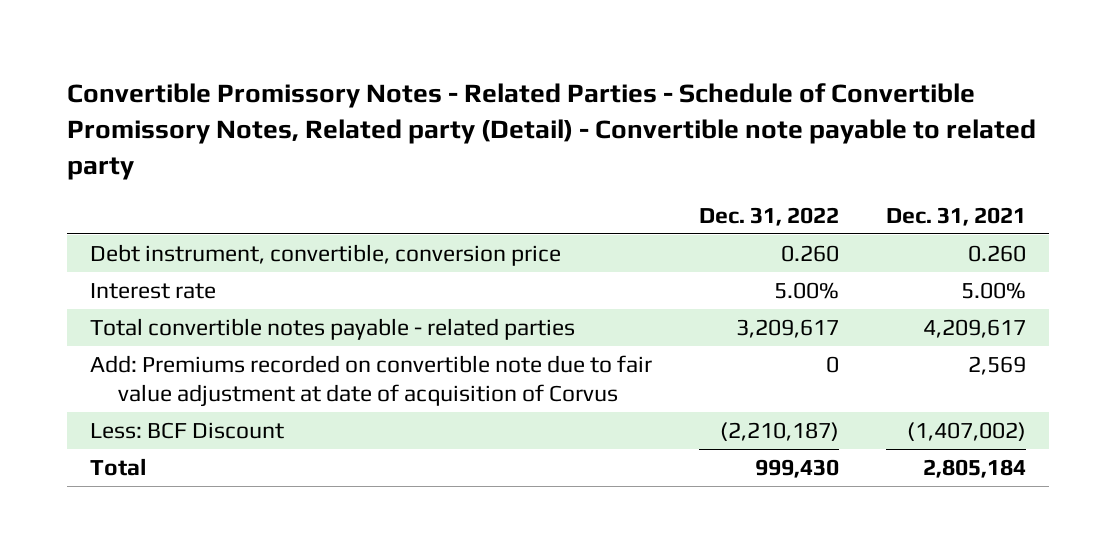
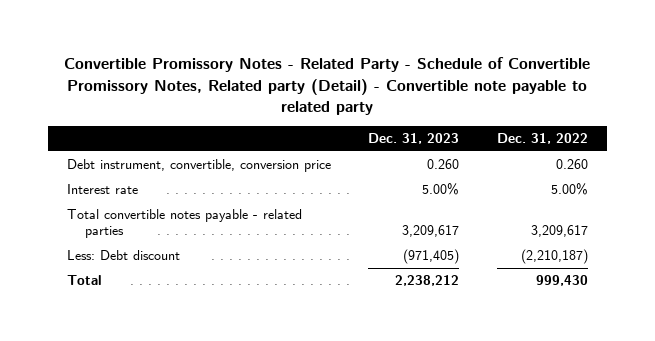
- Convertible Promissory Notes - Related Parties - Schedule of Convertible Promissory Notes, Related party (Detail) - Convertible note payable to related party
+ Convertible Promissory Notes - Related Party - Schedule of Convertible Promissory Notes, Related party (Detail) - Convertible note payable to related party
- | Dec. 31, 2022 | Dec. 31, 2021
+ | Dec. 31, 2023 | Dec. 31, 2022
- Add: Premiums recorded on convertible note due to fair value adjustment at date of acquisition of Corvus | 0 | 2,569
- Less: BCF Discount | (2,210,187) | (1,407,002)
+ Less: Debt discount | (971,405) | (2,210,187)

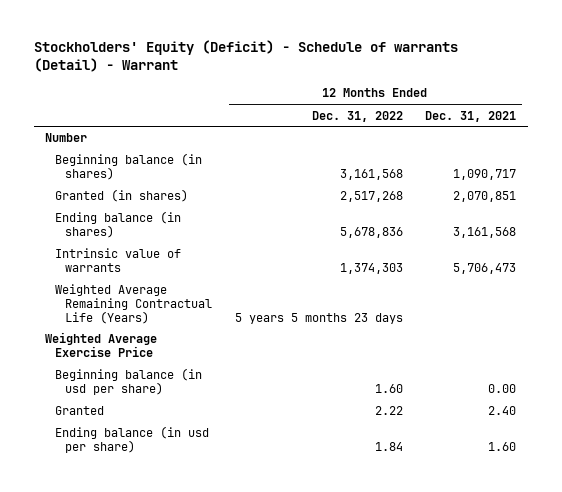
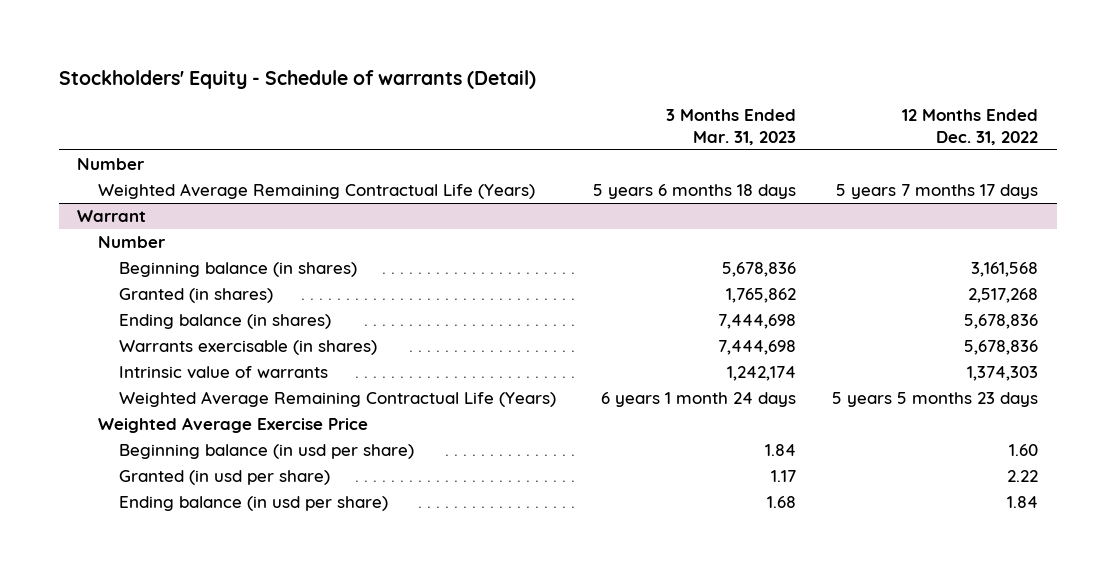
- Stockholders' Equity (Deficit) - Schedule of warrants (Detail) - Warrant
+ Stockholders' Equity - Schedule of warrants (Detail)
- | 12 Months Ended Dec. 31, 2022 | 12 Months Ended Dec. 31, 2021
+ | 3 Months Ended Mar. 31, 2023 | 12 Months Ended Dec. 31, 2022
+ Weighted Average Remaining Contractual Life (Years) | 5 years 6 months 18 days | 5 years 7 months 17 days
+ Warrant
+ Number
+ Warrants exercisable (in shares) | 7,444,698 | 5,678,836
- Granted | 2.22 | 2.40
+ Granted (in usd per share) | 1.17 | 2.22

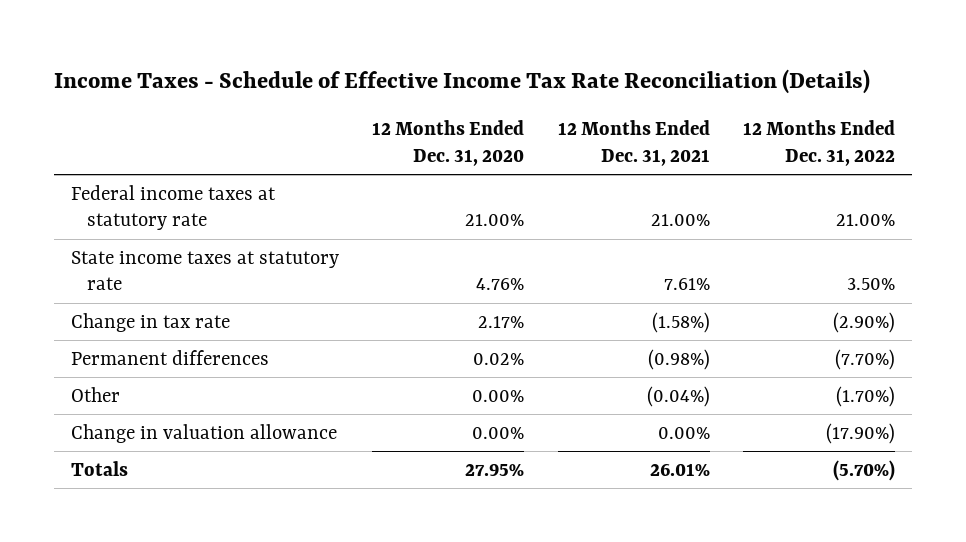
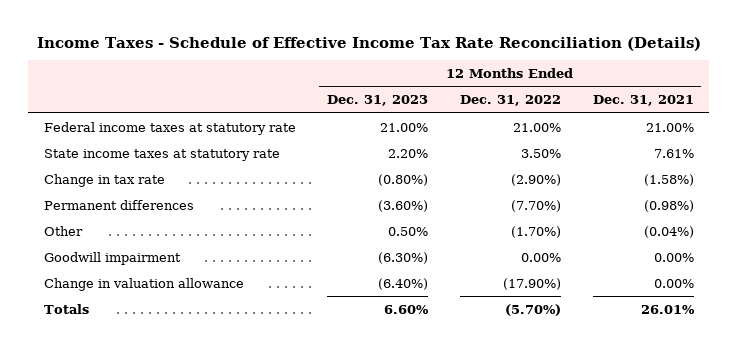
- | 12 Months Ended Dec. 31, 2020 | 12 Months Ended Dec. 31, 2021 | 12 Months Ended Dec. 31, 2022
+ | 12 Months Ended Dec. 31, 2023 | 12 Months Ended Dec. 31, 2022 | 12 Months Ended Dec. 31, 2021
+ Goodwill impairment | (6.30%) | 0.00% | 0.00%

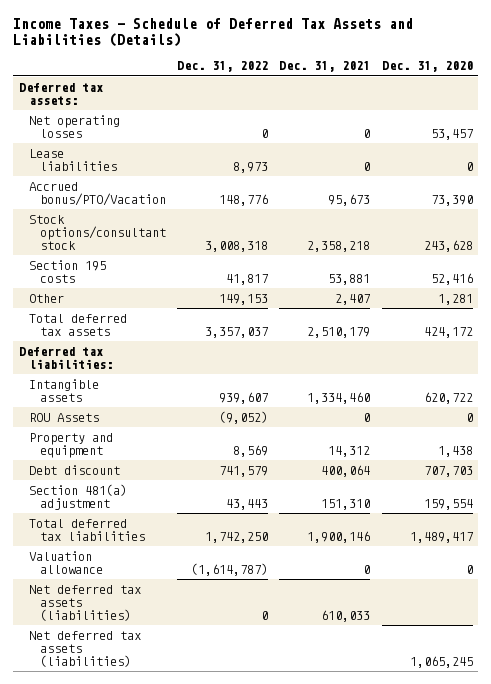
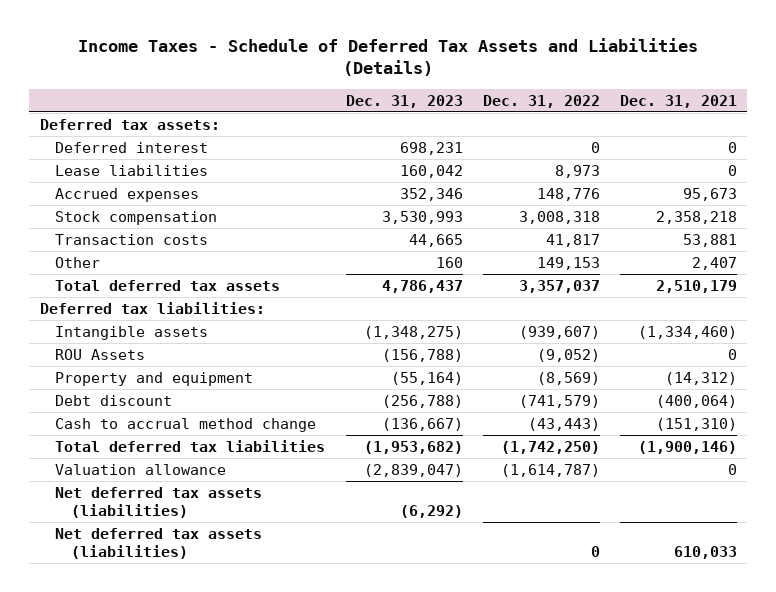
- | Dec. 31, 2022 | Dec. 31, 2021 | Dec. 31, 2020
+ | Dec. 31, 2023 | Dec. 31, 2022 | Dec. 31, 2021
- Net operating losses | 0 | 0 | 53,457
+ Deferred interest | 698,231 | 0 | 0
- Accrued bonus/PTO/Vacation | 148,776 | 95,673 | 73,390
- Stock options/consultant stock | 3,008,318 | 2,358,218 | 243,628
- Section 195 costs | 41,817 | 53,881 | 52,416
+ Accrued expenses | 352,346 | 148,776 | 95,673
+ Stock compensation | 3,530,993 | 3,008,318 | 2,358,218
+ Transaction costs | 44,665 | 41,817 | 53,881
- Intangible assets | 939,607 | 1,334,460 | 620,722
+ Intangible assets | (1,348,275) | (939,607) | (1,334,460)
- Property and equipment | 8,569 | 14,312 | 1,438
- Debt discount | 741,579 | 400,064 | 707,703
- Section 481(a) adjustment | 43,443 | 151,310 | 159,554
- Total deferred tax liabilities | 1,742,250 | 1,900,146 | 1,489,417
+ Property and equipment | (55,164) | (8,569) | (14,312)
+ Debt discount | (256,788) | (741,579) | (400,064)
+ Cash to accrual method change | (136,667) | (43,443) | (151,310)
+ Total deferred tax liabilities | (1,953,682) | (1,742,250) | (1,900,146)
moved down: Net deferred tax assets (liabilities) | | 0 | 610,033

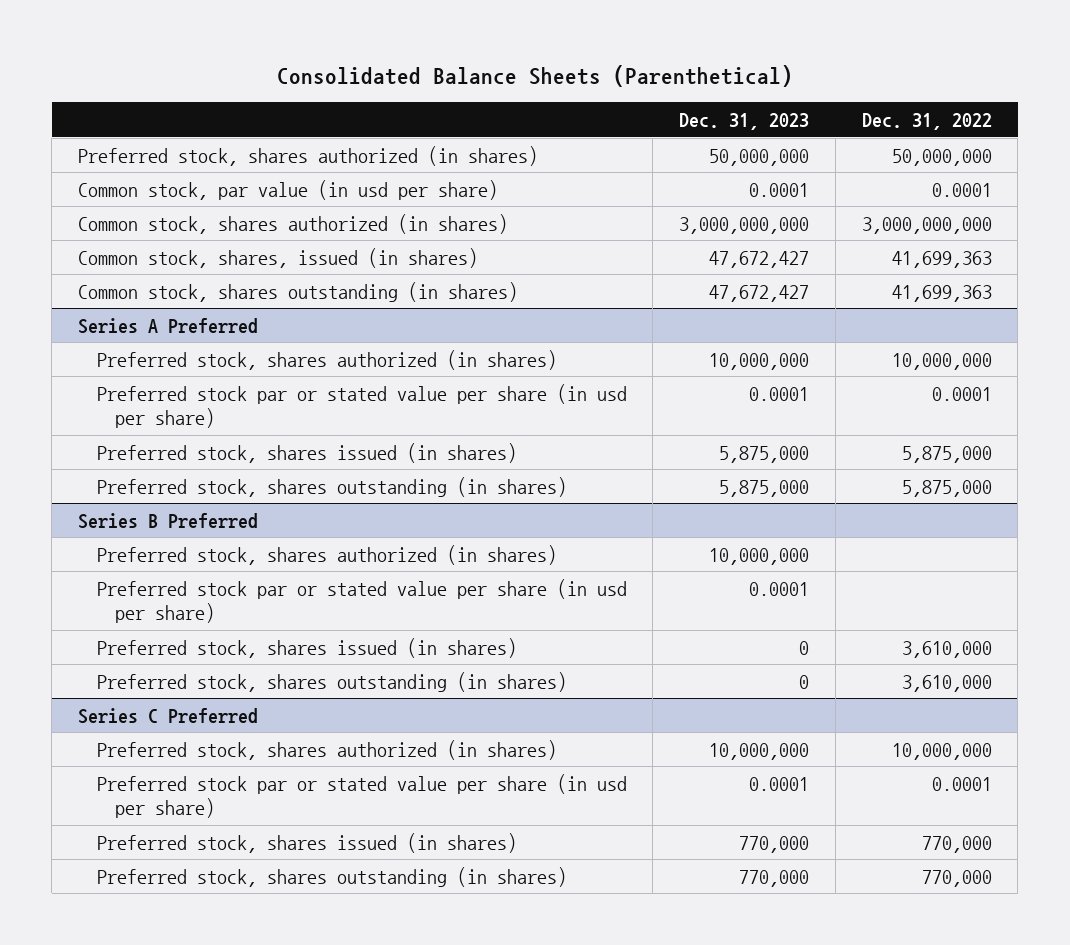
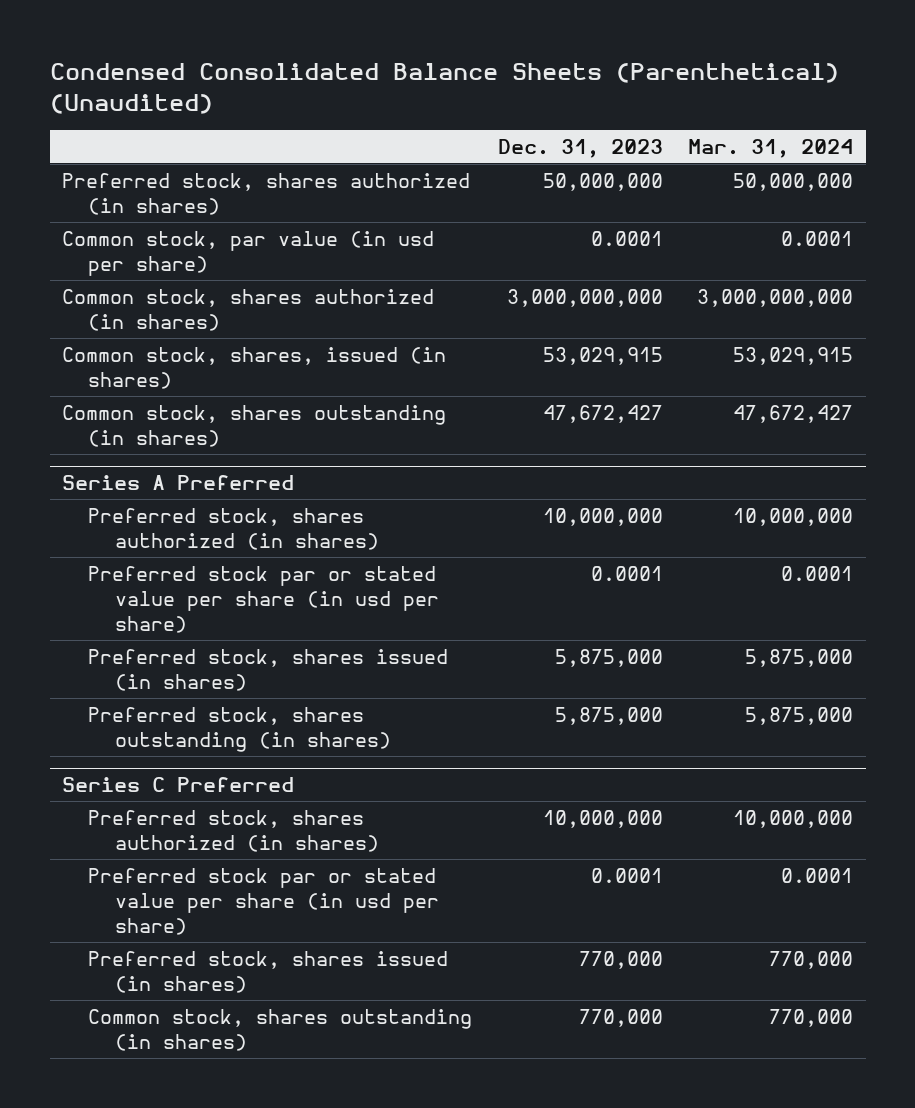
- Consolidated Balance Sheets (Parenthetical)
+ Condensed Consolidated Balance Sheets (Parenthetical) (Unaudited)
- | Dec. 31, 2023 | Dec. 31, 2022
+ | Dec. 31, 2023 | Mar. 31, 2024
- Common stock, shares, issued (in shares) | 47,672,427 | 41,699,363
+ Common stock, shares, issued (in shares) | 53,029,915 | 53,029,915
- Series B Preferred
- Preferred stock, shares authorized (in shares) | 10,000,000 |
- Preferred stock par or stated value per share (in usd per share) | 0.0001 |
- Preferred stock, shares issued (in shares) | 0 | 3,610,000
- Preferred stock, shares outstanding (in shares) | 0 | 3,610,000
@ Series C Preferred
- Preferred stock, shares outstanding (in shares) | 770,000 | 770,000
+ Common stock, shares outstanding (in shares) | 770,000 | 770,000

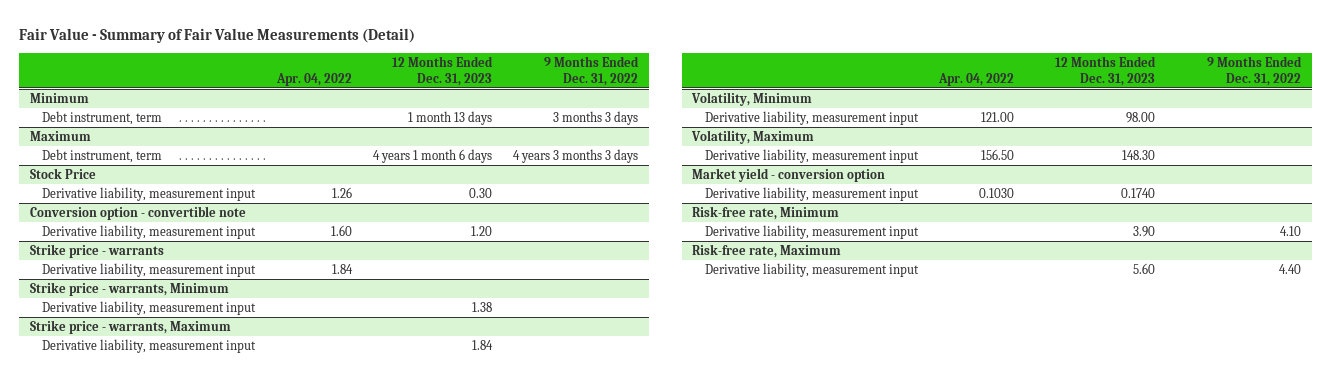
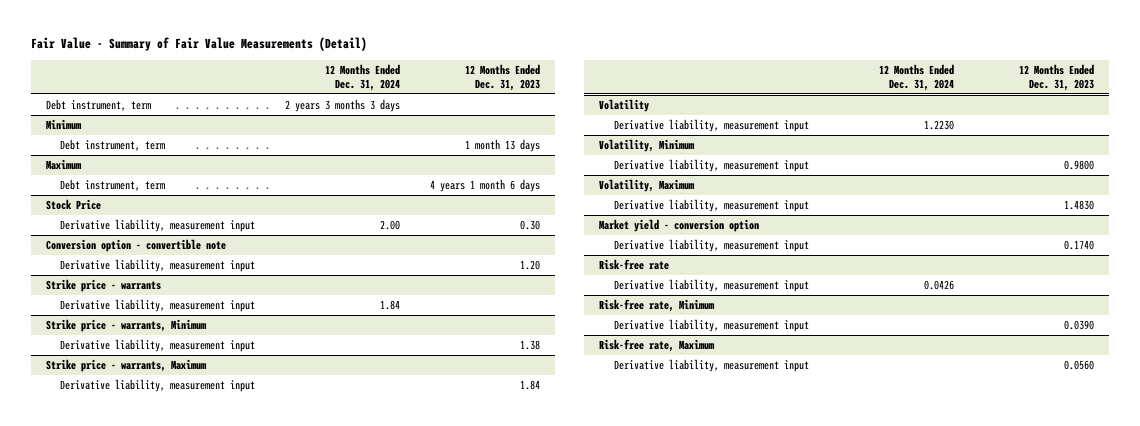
- | Apr. 04, 2022 | 12 Months Ended Dec. 31, 2023 | 9 Months Ended Dec. 31, 2022
+ | 12 Months Ended Dec. 31, 2024 | 12 Months Ended Dec. 31, 2023
+ Debt instrument, term | 2 years 3 months 3 days |
+ Volatility
+ Derivative liability, measurement input | 1.2230 |
@ Volatility, Minimum
- Derivative liability, measurement input | 121.00 | 98.00 |
+ Derivative liability, measurement input | | 0.9800
@ Volatility, Maximum
- Derivative liability, measurement input | 156.50 | 148.30 |
+ Derivative liability, measurement input | | 1.4830
+ Risk-free rate
+ Derivative liability, measurement input | 0.0426 |
@ Risk-free rate, Minimum
- Derivative liability, measurement input | | 3.90 | 4.10
+ Derivative liability, measurement input | | 0.0390
@ Risk-free rate, Maximum
- Derivative liability, measurement input | | 5.60 | 4.40
+ Derivative liability, measurement input | | 0.0560

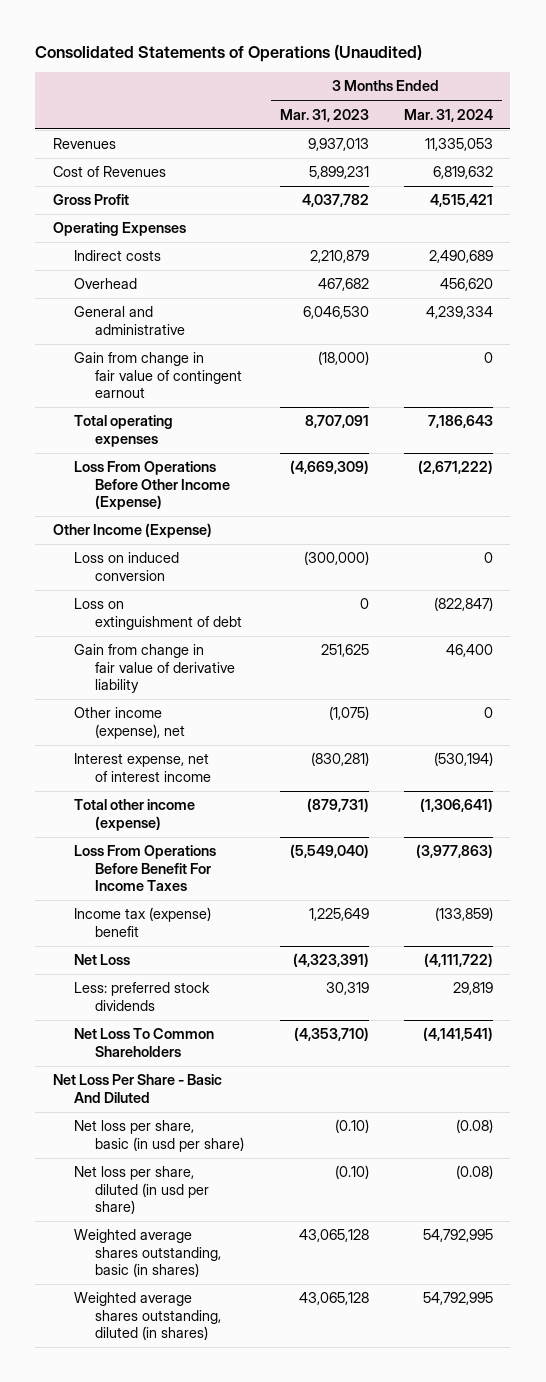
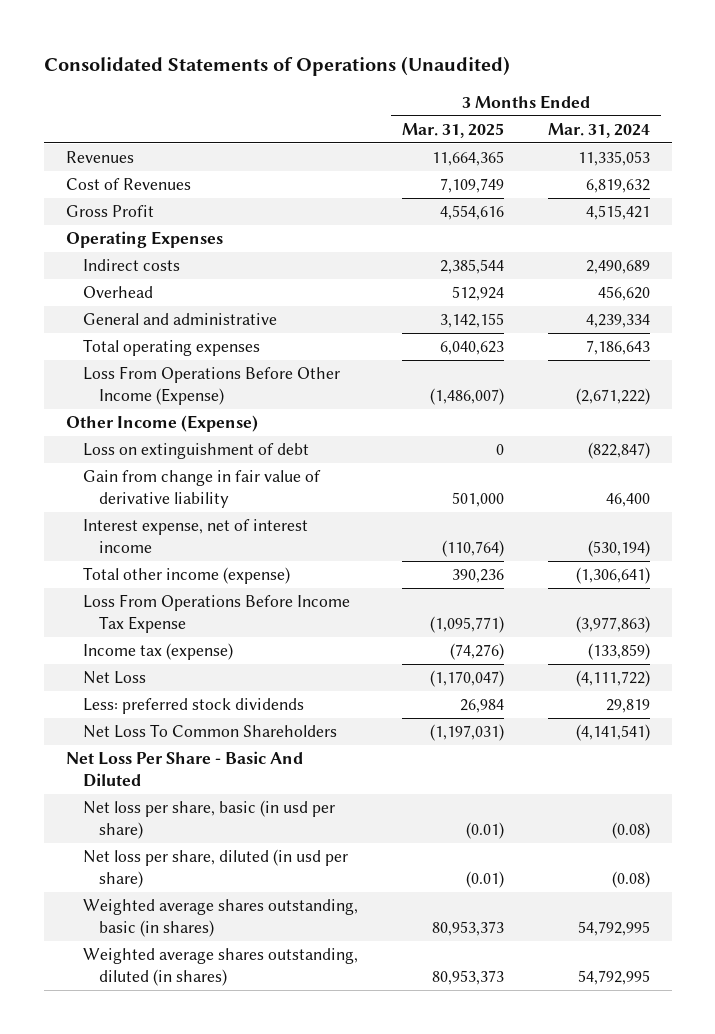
- | 3 Months Ended Mar. 31, 2023 | 3 Months Ended Mar. 31, 2024
+ | 3 Months Ended Mar. 31, 2025 | 3 Months Ended Mar. 31, 2024
- Gain from change in fair value of contingent earnout | (18,000) | 0
- Loss on induced conversion | (300,000) | 0
- Other income (expense), net | (1,075) | 0
- Loss From Operations Before Benefit For Income Taxes | (5,549,040) | (3,977,863)
- Income tax (expense) benefit | 1,225,649 | (133,859)
+ Loss From Operations Before Income Tax Expense | (1,095,771) | (3,977,863)
+ Income tax (expense) | (74,276) | (133,859)

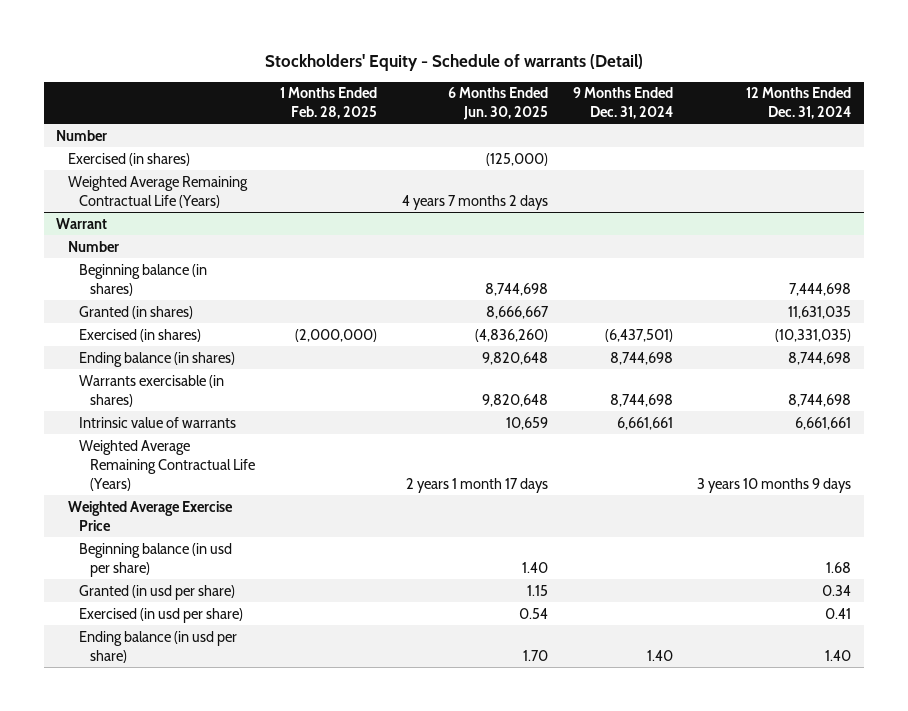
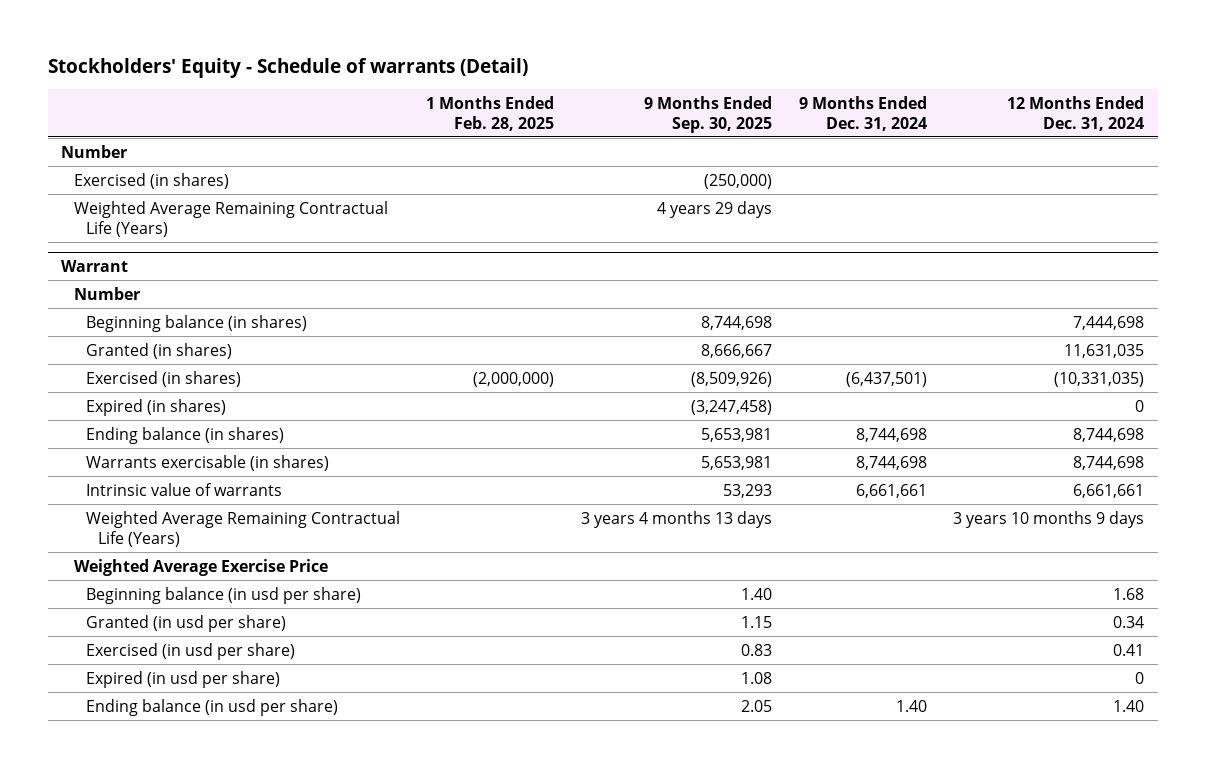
- | 1 Months Ended Feb. 28, 2025 | 6 Months Ended Jun. 30, 2025 | 9 Months Ended Dec. 31, 2024 | 12 Months Ended Dec. 31, 2024
+ | 1 Months Ended Feb. 28, 2025 | 9 Months Ended Sep. 30, 2025 | 9 Months Ended Dec. 31, 2024 | 12 Months Ended Dec. 31, 2024
@ Warrant
+ Expired (in shares) | | (3,247,458) | | 0
+ Expired (in usd per share) | | 1.08 | | 0

